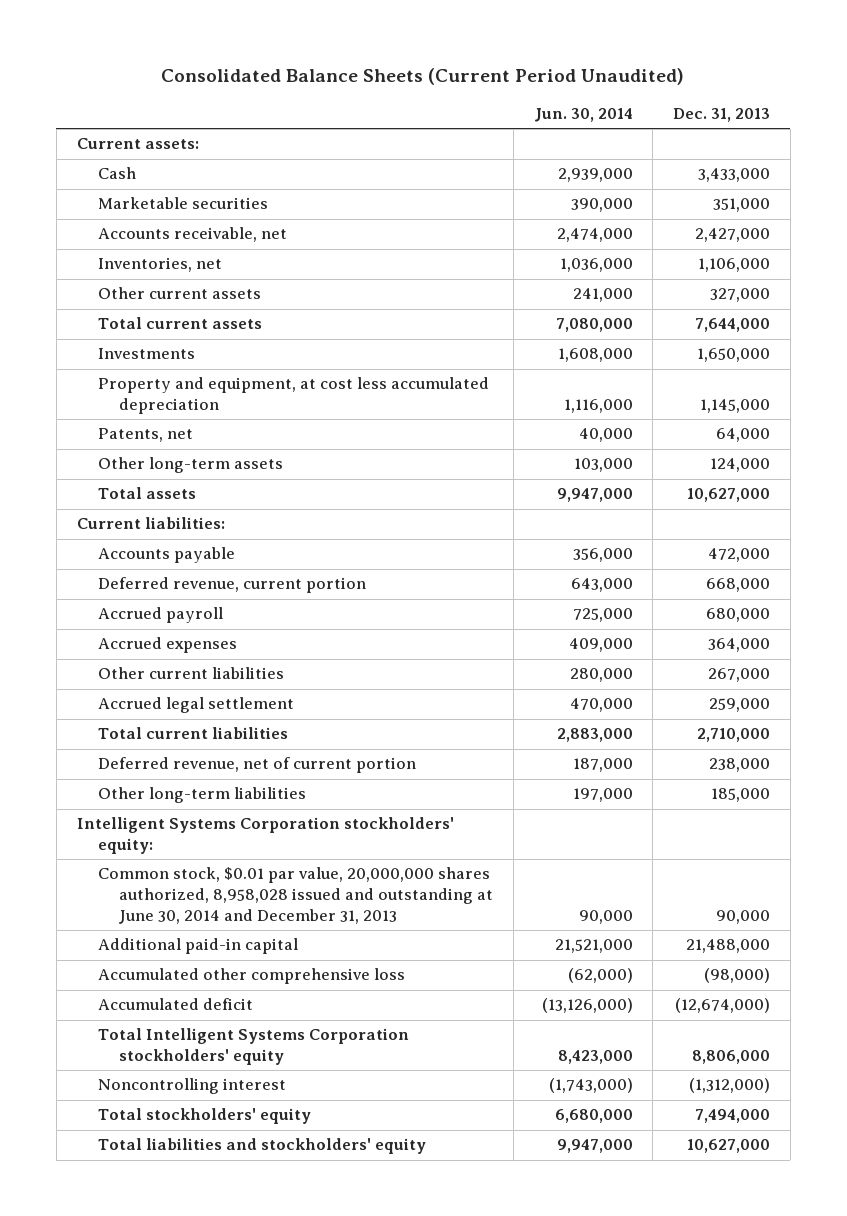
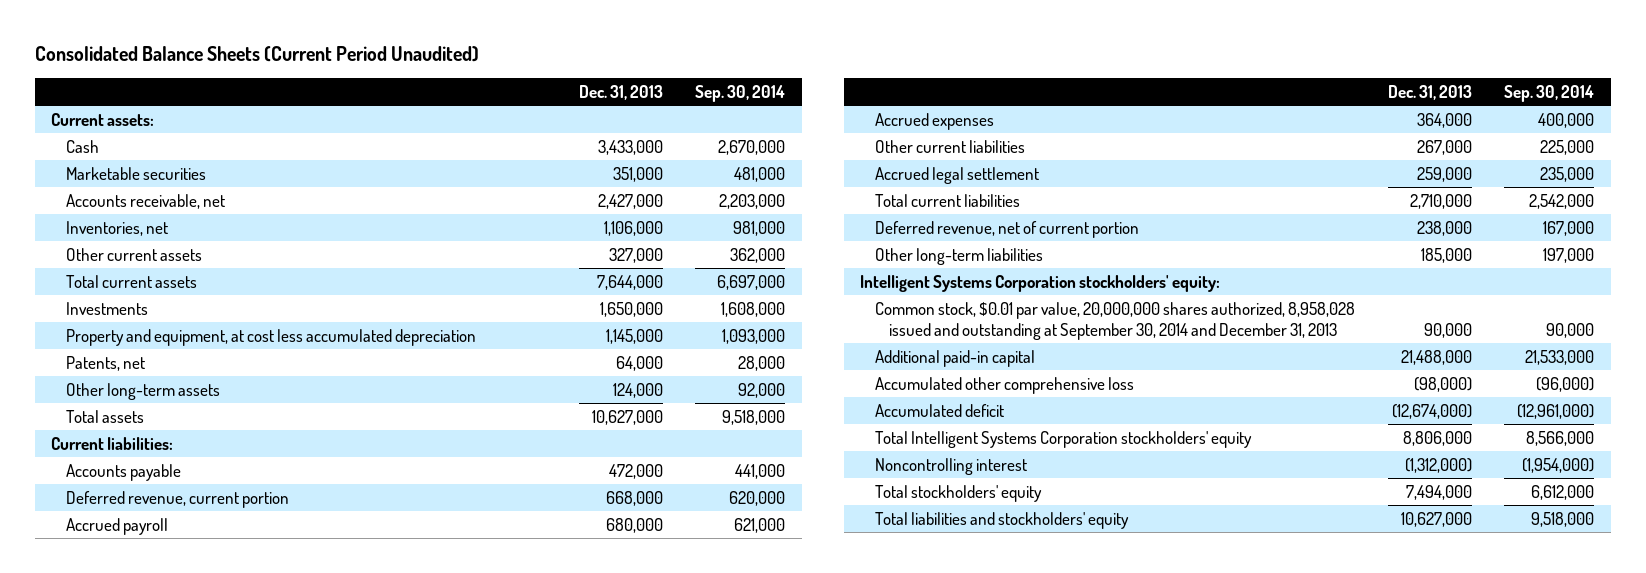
- | Jun. 30, 2014 | Dec. 31, 2013
+ | Dec. 31, 2013 | Sep. 30, 2014
- Common stock, $0.01 par value, 20,000,000 shares authorized, 8,958,028 issued and outstanding at June 30, 2014 and December 31, 2013 | 90,000 | 90,000
+ Common stock, $0.01 par value, 20,000,000 shares authorized, 8,958,028 issued and outstanding at September 30, 2014 and December 31, 2013 | 90,000 | 90,000

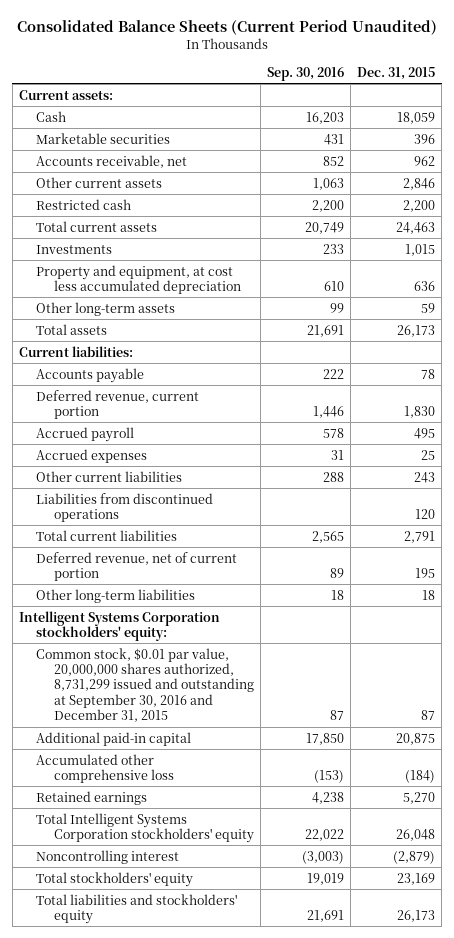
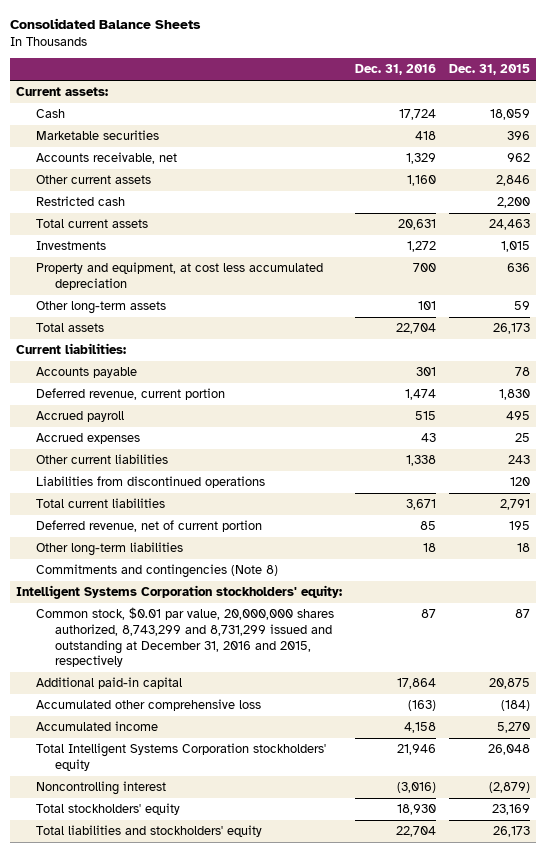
- Consolidated Balance Sheets (Current Period Unaudited)
+ Consolidated Balance Sheets
- | Sep. 30, 2016 | Dec. 31, 2015
+ | Dec. 31, 2016 | Dec. 31, 2015
+ Commitments and contingencies (Note 8)
- Common stock, $0.01 par value, 20,000,000 shares authorized, 8,731,299 issued and outstanding at September 30, 2016 and December 31, 2015 | 87 | 87
+ Common stock, $0.01 par value, 20,000,000 shares authorized, 8,743,299 and 8,731,299 issued and outstanding at December 31, 2016 and 2015, respectively | 87 | 87
- Retained earnings | 4,238 | 5,270
+ Accumulated income | 4,158 | 5,270

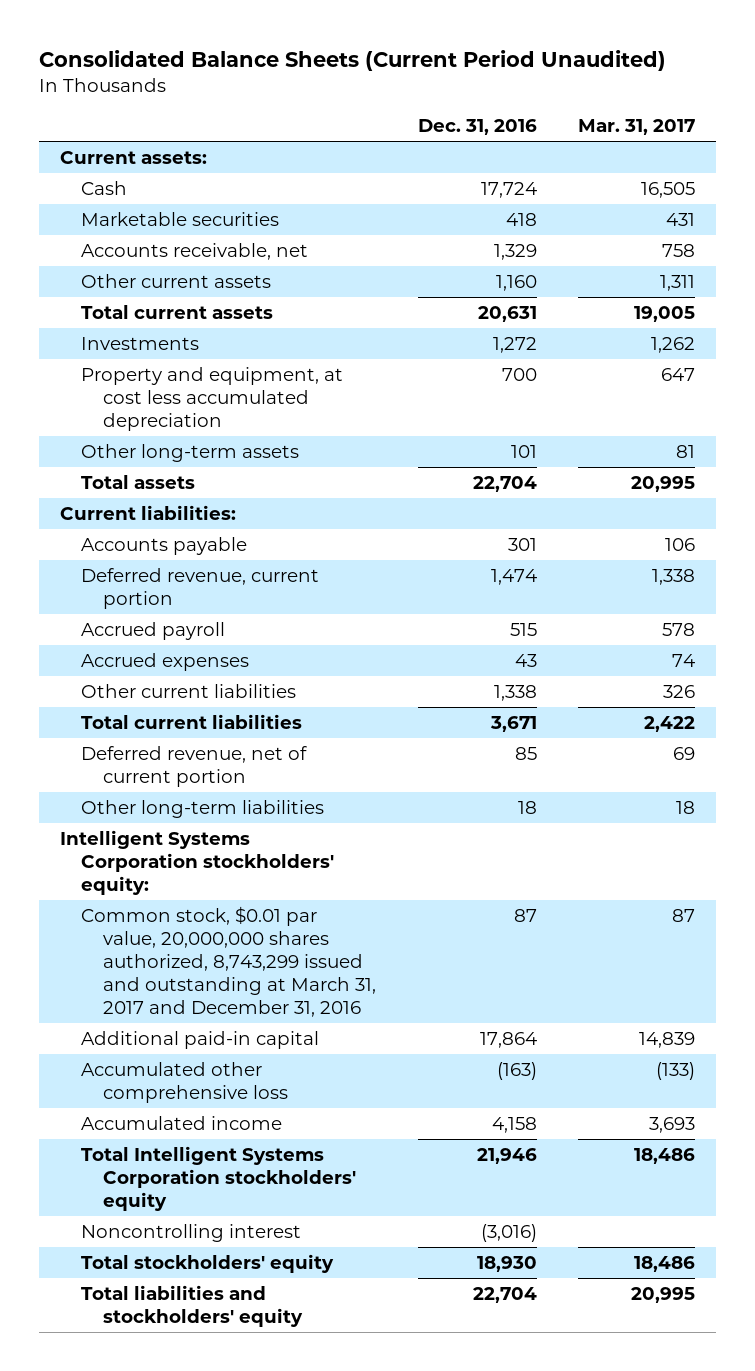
- Consolidated Balance Sheets
+ Consolidated Balance Sheets (Current Period Unaudited)
- | Dec. 31, 2016 | Dec. 31, 2015
+ | Dec. 31, 2016 | Mar. 31, 2017
- Restricted cash | | 2,200
- Liabilities from discontinued operations | | 120
- Commitments and contingencies (Note 8)
- Common stock, $0.01 par value, 20,000,000 shares authorized, 8,743,299 and 8,731,299 issued and outstanding at December 31, 2016 and 2015, respectively | 87 | 87
+ Common stock, $0.01 par value, 20,000,000 shares authorized, 8,743,299 issued and outstanding at March 31, 2017 and December 31, 2016 | 87 | 87

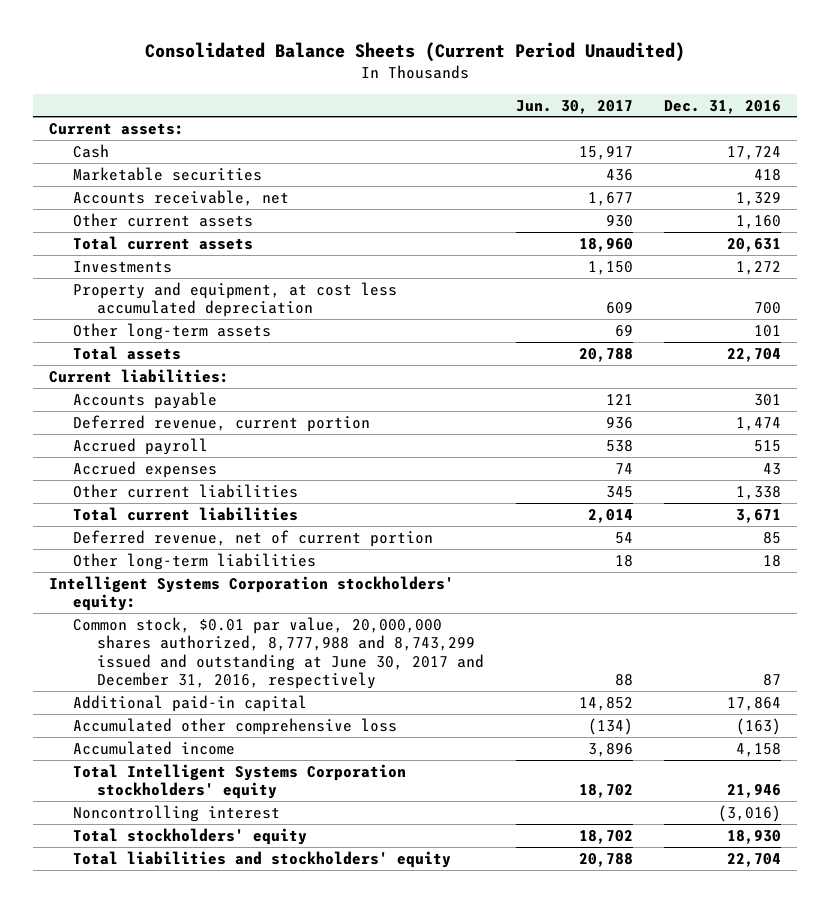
- | Dec. 31, 2016 | Mar. 31, 2017
+ | Jun. 30, 2017 | Dec. 31, 2016
- Common stock, $0.01 par value, 20,000,000 shares authorized, 8,743,299 issued and outstanding at March 31, 2017 and December 31, 2016 | 87 | 87
+ Common stock, $0.01 par value, 20,000,000 shares authorized, 8,777,988 and 8,743,299 issued and outstanding at June 30, 2017 and December 31, 2016, respectively | 88 | 87

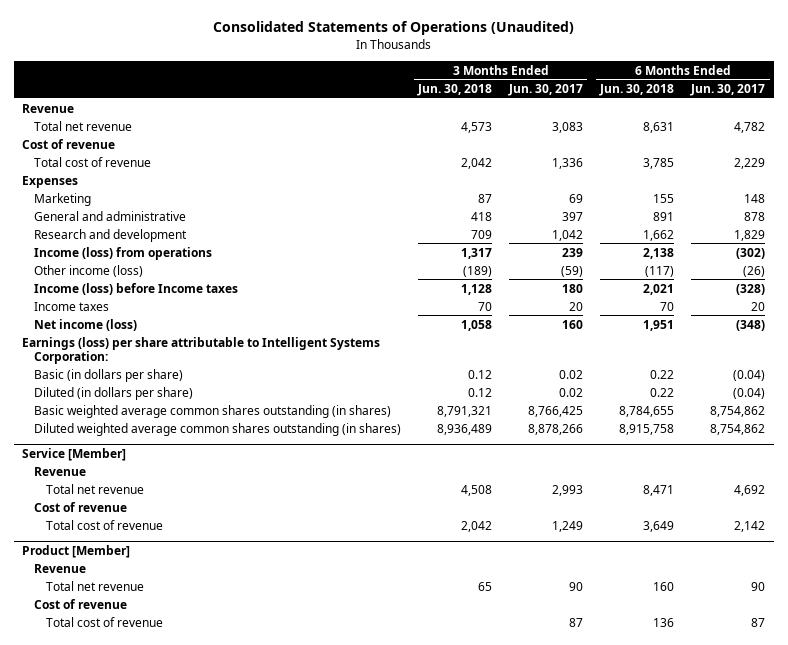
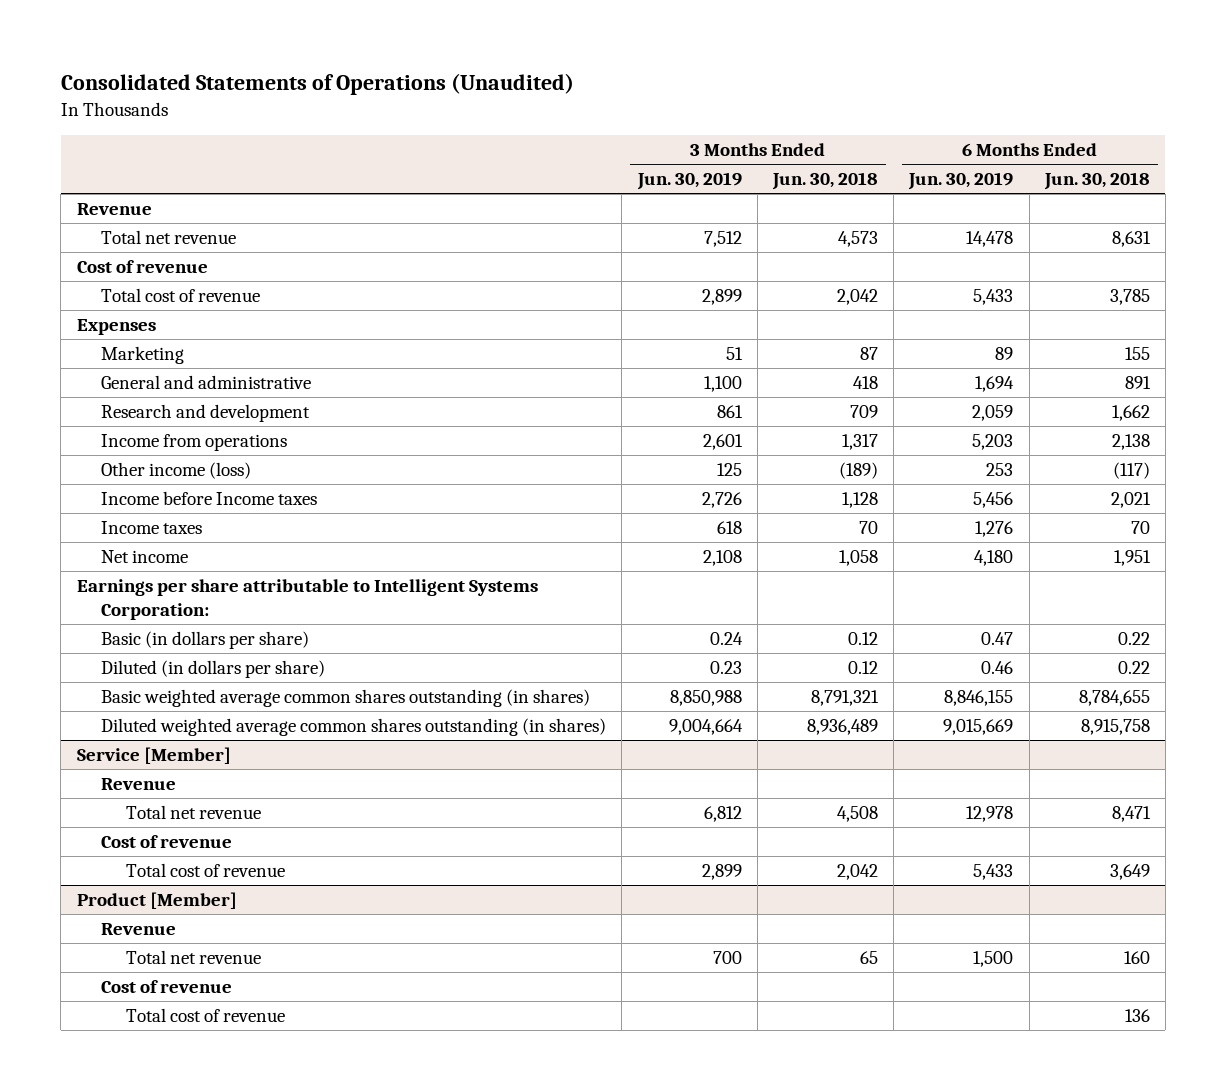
- | 3 Months Ended Jun. 30, 2018 | 3 Months Ended Jun. 30, 2017 | 6 Months Ended Jun. 30, 2018 | 6 Months Ended Jun. 30, 2017
+ | 3 Months Ended Jun. 30, 2019 | 3 Months Ended Jun. 30, 2018 | 6 Months Ended Jun. 30, 2019 | 6 Months Ended Jun. 30, 2018
- Income (loss) from operations | 1,317 | 239 | 2,138 | (302)
+ Income from operations | 2,601 | 1,317 | 5,203 | 2,138
- Income (loss) before Income taxes | 1,128 | 180 | 2,021 | (328)
+ Income before Income taxes | 2,726 | 1,128 | 5,456 | 2,021
- Net income (loss) | 1,058 | 160 | 1,951 | (348)
- Earnings (loss) per share attributable to Intelligent Systems Corporation:
+ Net income | 2,108 | 1,058 | 4,180 | 1,951
+ Earnings per share attributable to Intelligent Systems Corporation:

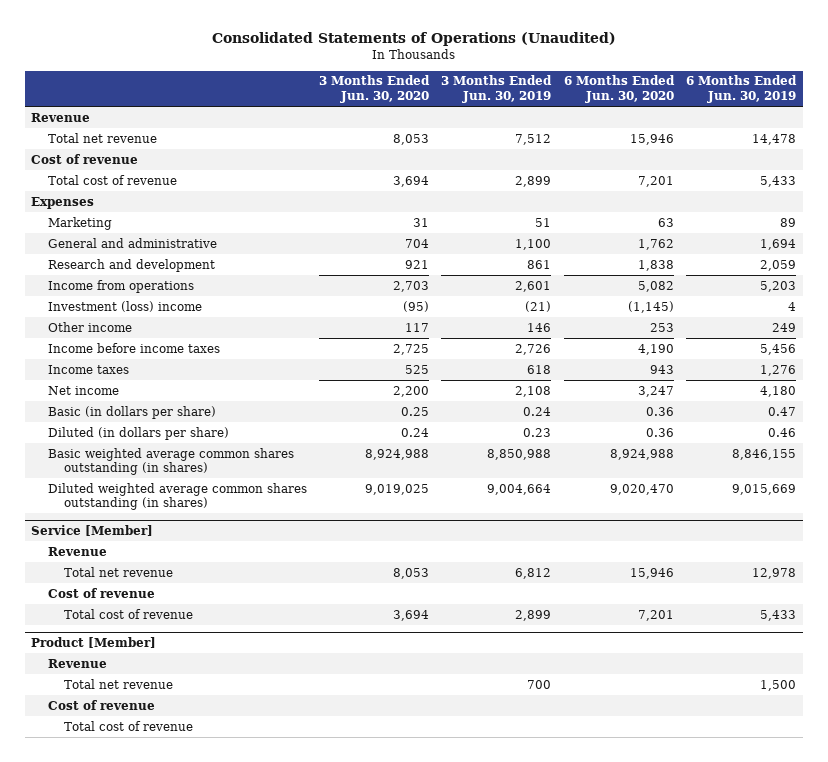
- | 3 Months Ended Jun. 30, 2019 | 3 Months Ended Jun. 30, 2018 | 6 Months Ended Jun. 30, 2019 | 6 Months Ended Jun. 30, 2018
+ | 3 Months Ended Jun. 30, 2020 | 3 Months Ended Jun. 30, 2019 | 6 Months Ended Jun. 30, 2020 | 6 Months Ended Jun. 30, 2019
- Other income (loss) | 125 | (189) | 253 | (117)
- Income before Income taxes | 2,726 | 1,128 | 5,456 | 2,021
+ Investment (loss) income | (95) | (21) | (1,145) | 4
+ Other income | 117 | 146 | 253 | 249
+ Income before income taxes | 2,725 | 2,726 | 4,190 | 5,456
- Earnings per share attributable to Intelligent Systems Corporation:

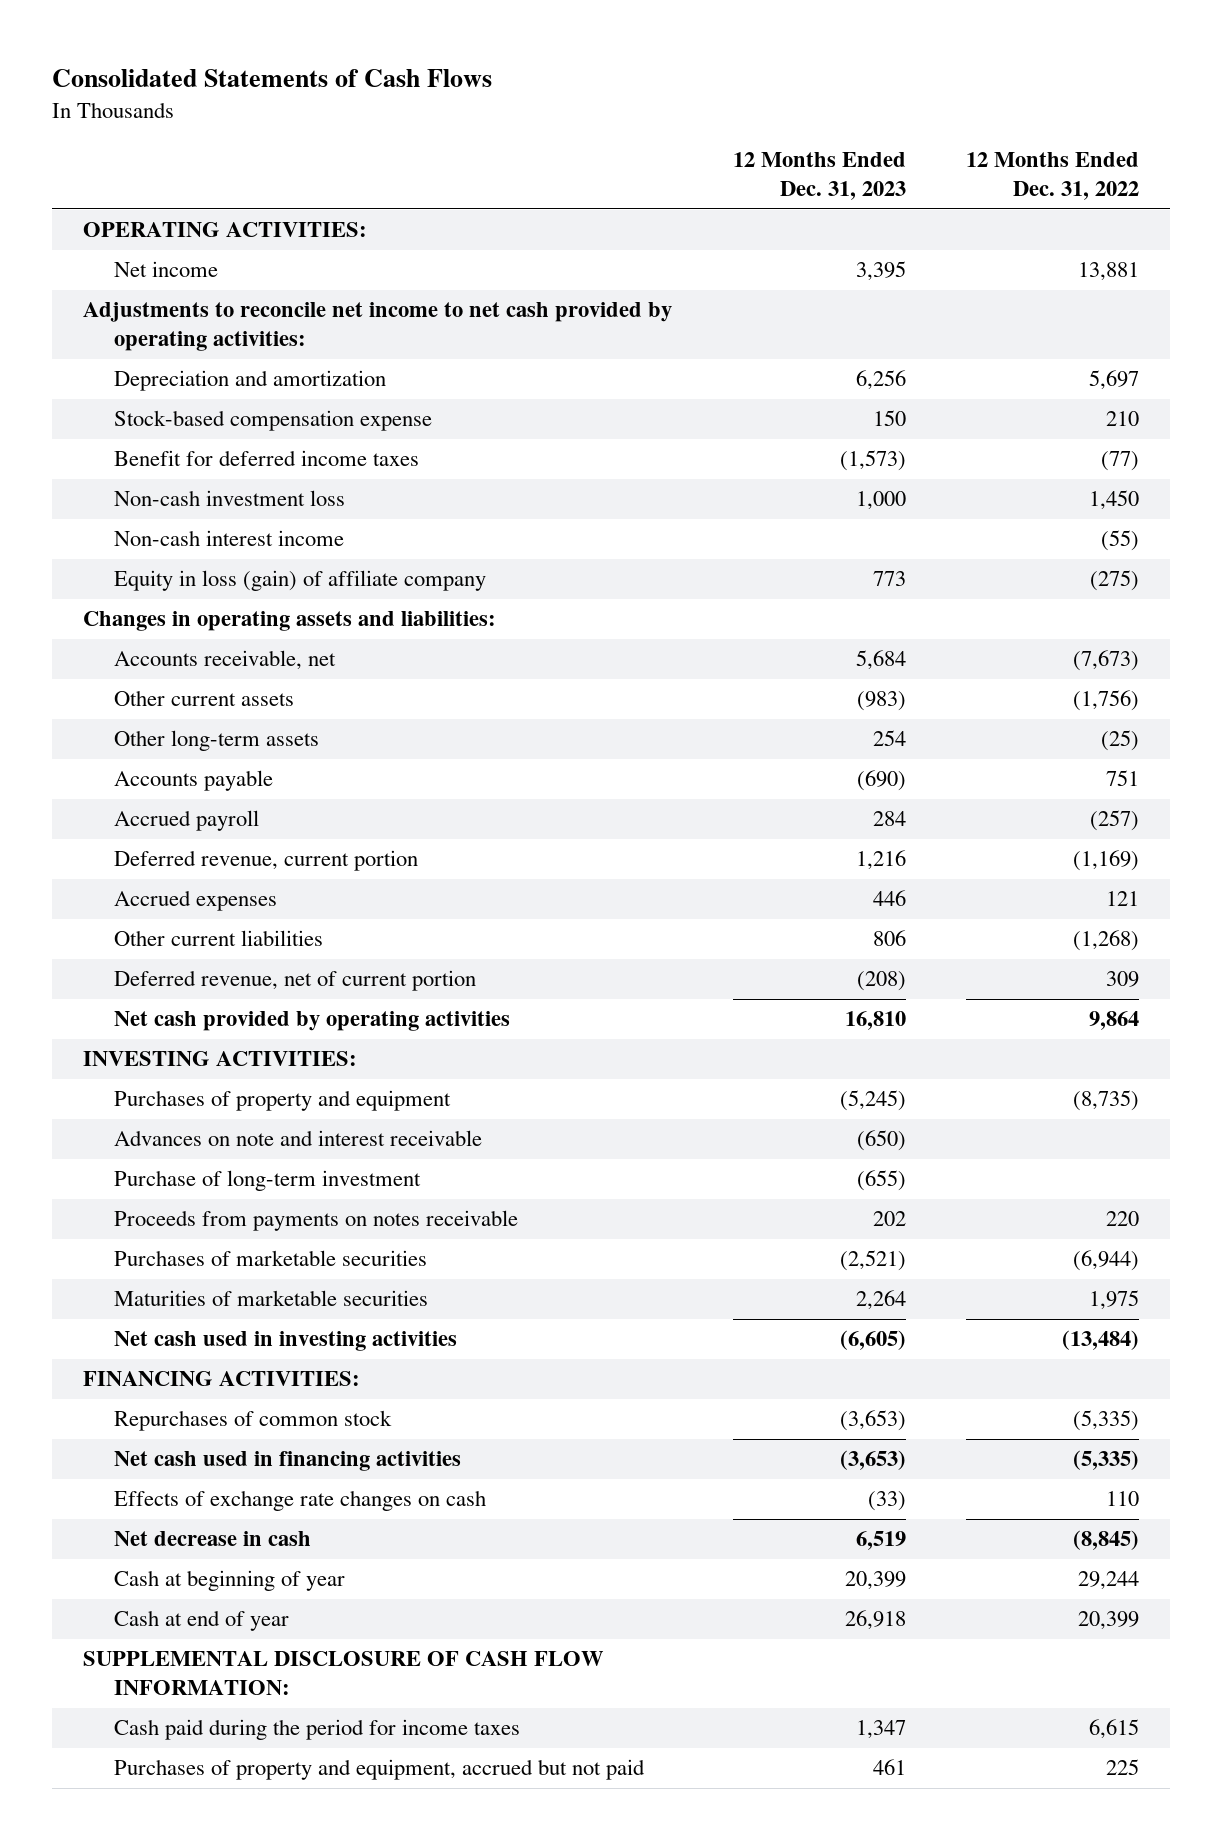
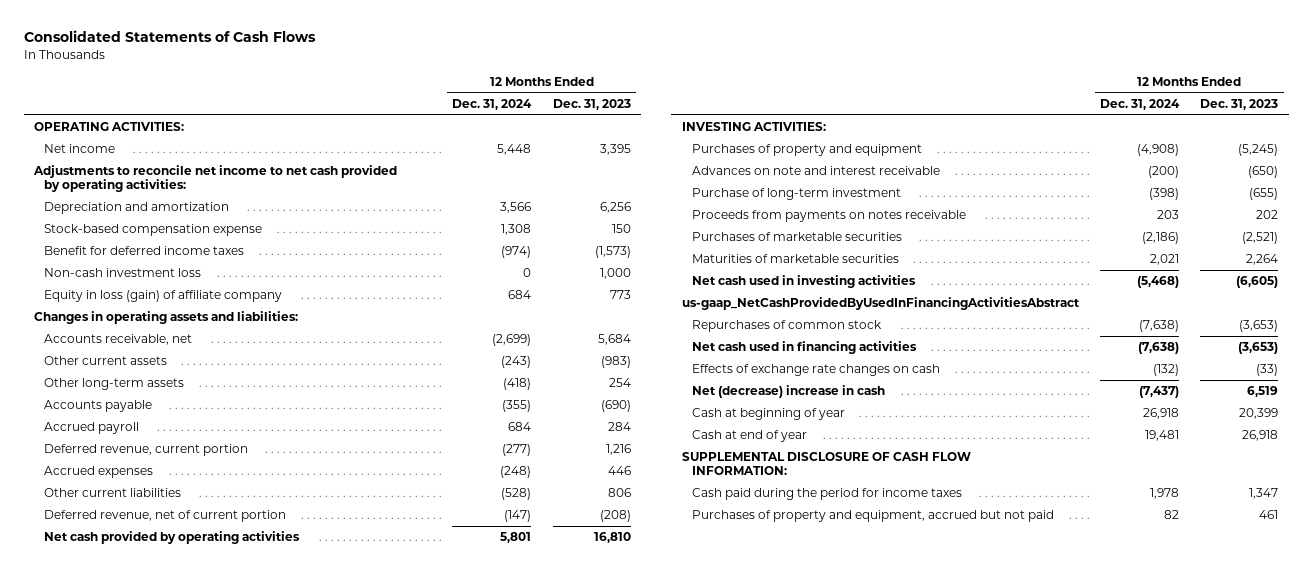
- | 12 Months Ended Dec. 31, 2023 | 12 Months Ended Dec. 31, 2022
+ | 12 Months Ended Dec. 31, 2024 | 12 Months Ended Dec. 31, 2023
- Non-cash interest income | | (55)
- FINANCING ACTIVITIES:
+ us-gaap_NetCashProvidedByUsedInFinancingActivitiesAbstract
- Net decrease in cash | 6,519 | (8,845)
+ Net (decrease) increase in cash | (7,437) | 6,519

